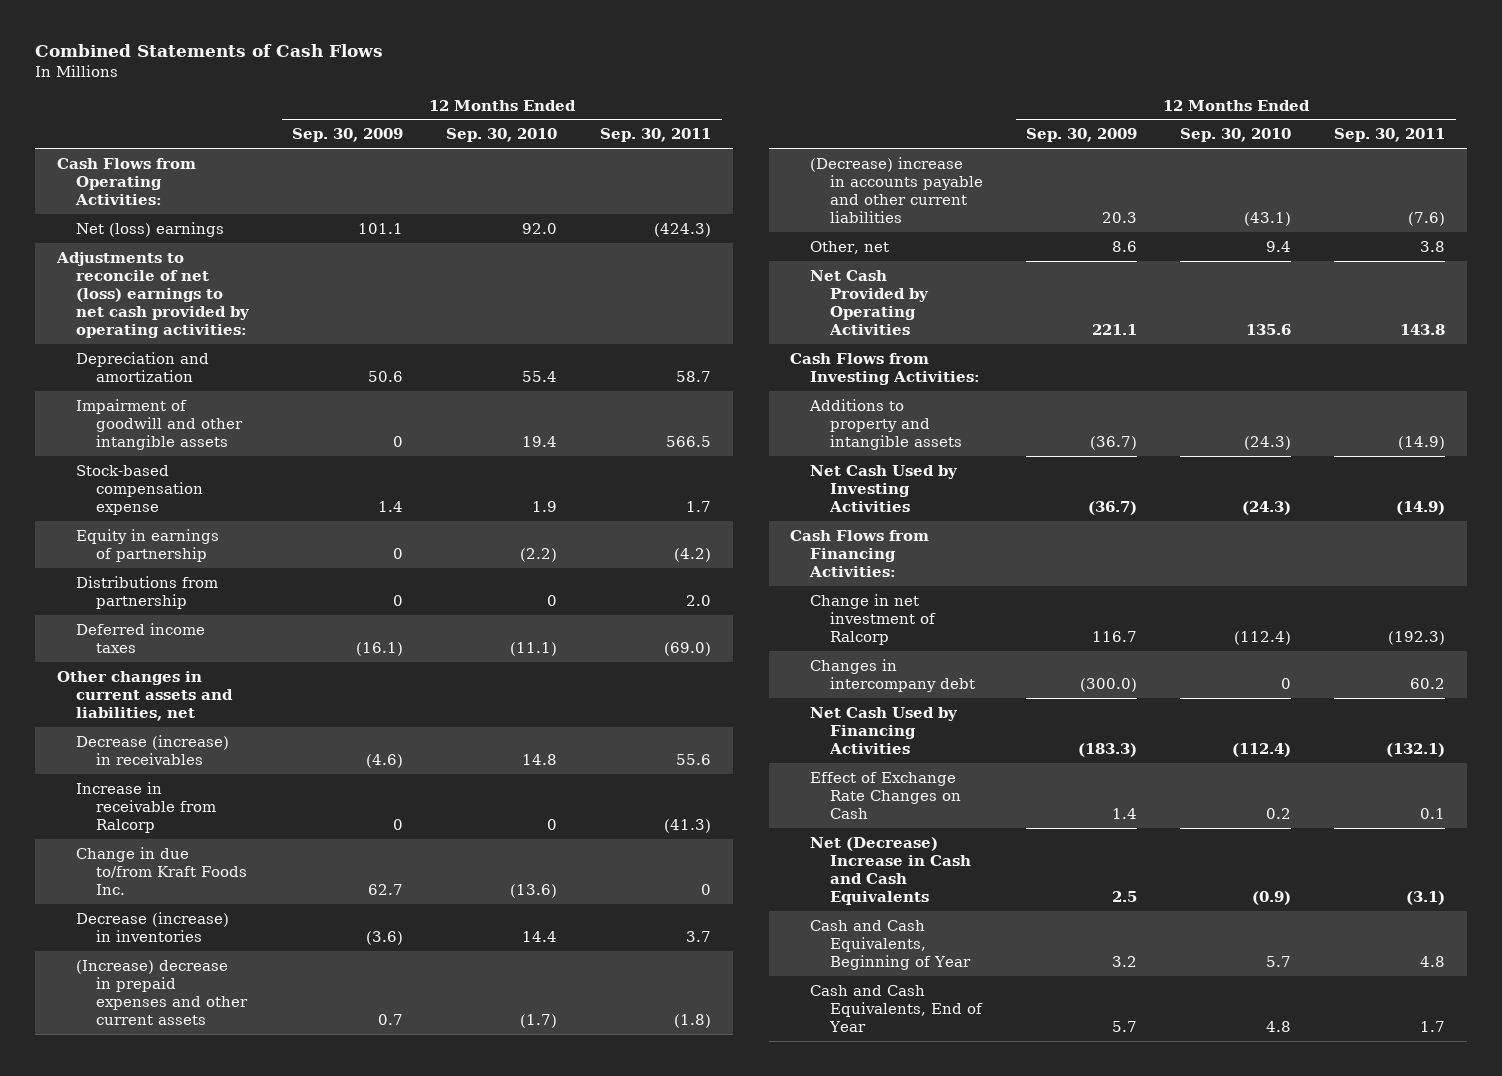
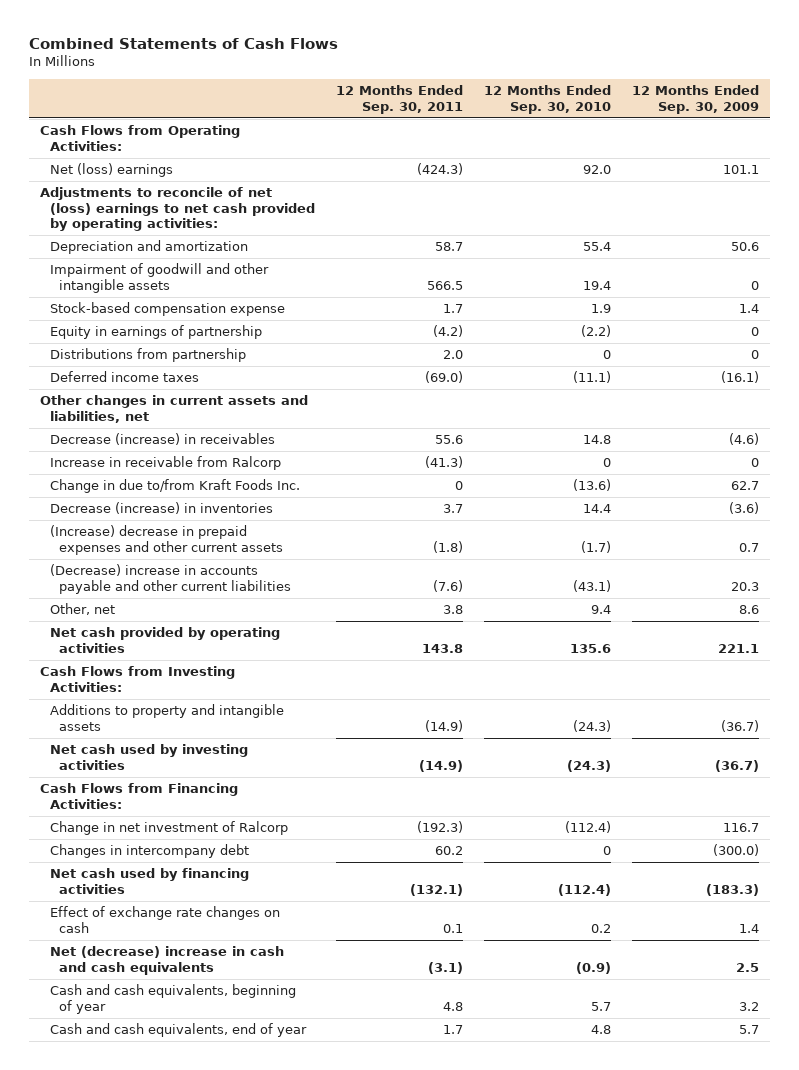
- | 12 Months Ended Sep. 30, 2009 | 12 Months Ended Sep. 30, 2010 | 12 Months Ended Sep. 30, 2011
+ | 12 Months Ended Sep. 30, 2011 | 12 Months Ended Sep. 30, 2010 | 12 Months Ended Sep. 30, 2009
- Net Cash Provided by Operating Activities | 221.1 | 135.6 | 143.8
+ Net cash provided by operating activities | 143.8 | 135.6 | 221.1
- Net Cash Used by Investing Activities | (36.7) | (24.3) | (14.9)
+ Net cash used by investing activities | (14.9) | (24.3) | (36.7)
- Net Cash Used by Financing Activities | (183.3) | (112.4) | (132.1)
- Effect of Exchange Rate Changes on Cash | 1.4 | 0.2 | 0.1
- Net (Decrease) Increase in Cash and Cash Equivalents | 2.5 | (0.9) | (3.1)
- Cash and Cash Equivalents, Beginning of Year | 3.2 | 5.7 | 4.8
- Cash and Cash Equivalents, End of Year | 5.7 | 4.8 | 1.7
+ Net cash used by financing activities | (132.1) | (112.4) | (183.3)
+ Effect of exchange rate changes on cash | 0.1 | 0.2 | 1.4
+ Net (decrease) increase in cash and cash equivalents | (3.1) | (0.9) | 2.5
+ Cash and cash equivalents, beginning of year | 4.8 | 5.7 | 3.2
+ Cash and cash equivalents, end of year | 1.7 | 4.8 | 5.7

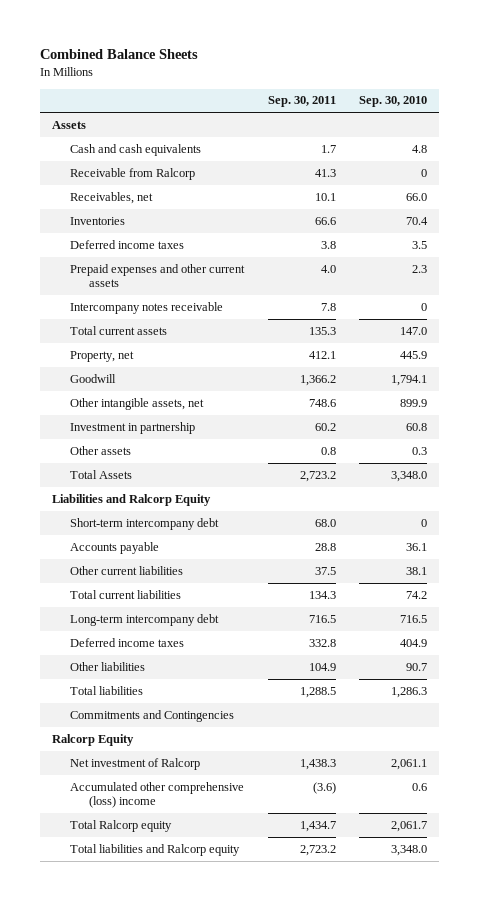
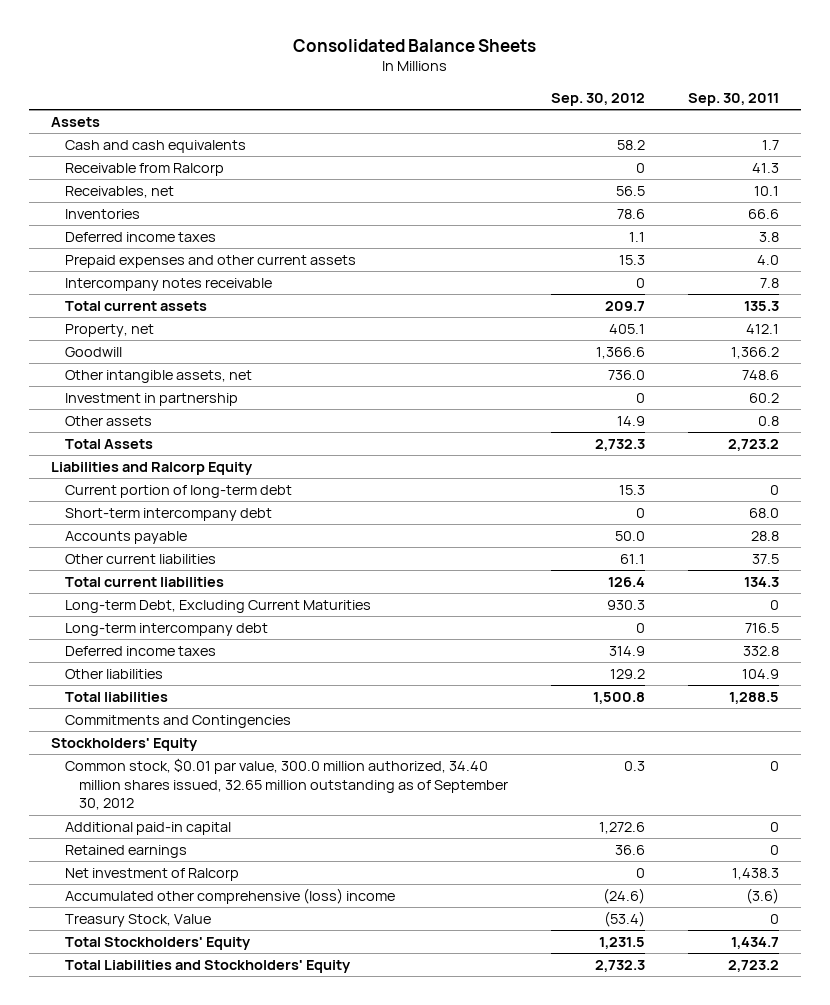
- Combined Balance Sheets
+ Consolidated Balance Sheets
- | Sep. 30, 2011 | Sep. 30, 2010
+ | Sep. 30, 2012 | Sep. 30, 2011
+ Current portion of long-term debt | 15.3 | 0
+ Long-term Debt, Excluding Current Maturities | 930.3 | 0
- Ralcorp Equity
+ Stockholders' Equity
+ Common stock, $0.01 par value, 300.0 million authorized, 34.40 million shares issued, 32.65 million outstanding as of September 30, 2012 | 0.3 | 0
+ Additional paid-in capital | 1,272.6 | 0
+ Retained earnings | 36.6 | 0
- Total Ralcorp equity | 1,434.7 | 2,061.7
- Total liabilities and Ralcorp equity | 2,723.2 | 3,348.0
+ Treasury Stock, Value | (53.4) | 0
+ Total Stockholders' Equity | 1,231.5 | 1,434.7
+ Total Liabilities and Stockholders' Equity | 2,732.3 | 2,723.2

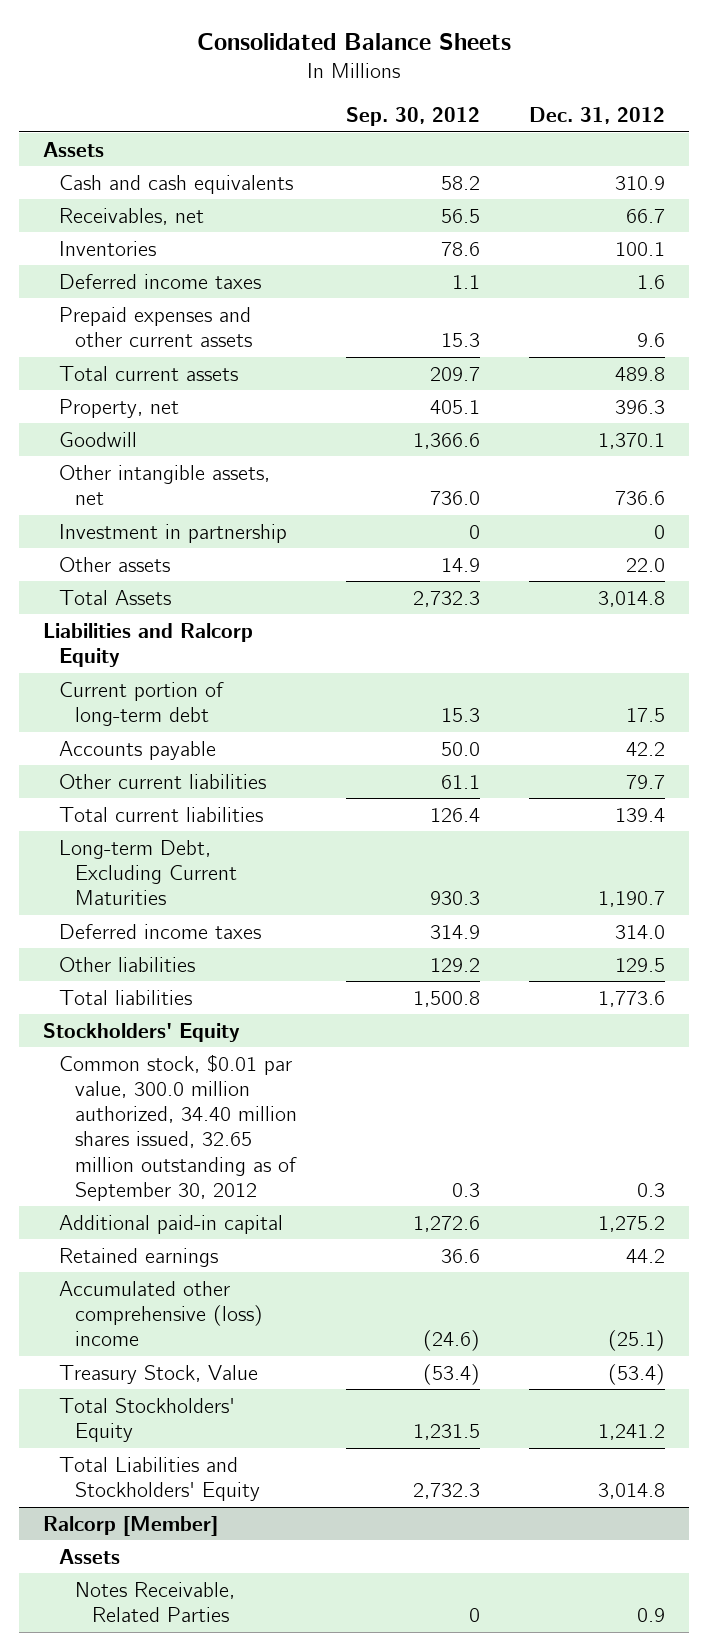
- | Sep. 30, 2012 | Sep. 30, 2011
+ | Sep. 30, 2012 | Dec. 31, 2012
- Receivable from Ralcorp | 0 | 41.3
- Intercompany notes receivable | 0 | 7.8
- Short-term intercompany debt | 0 | 68.0
- Long-term intercompany debt | 0 | 716.5
- Commitments and Contingencies
- Net investment of Ralcorp | 0 | 1,438.3
+ Ralcorp [Member]
+ Assets
+ Notes Receivable, Related Parties | 0 | 0.9

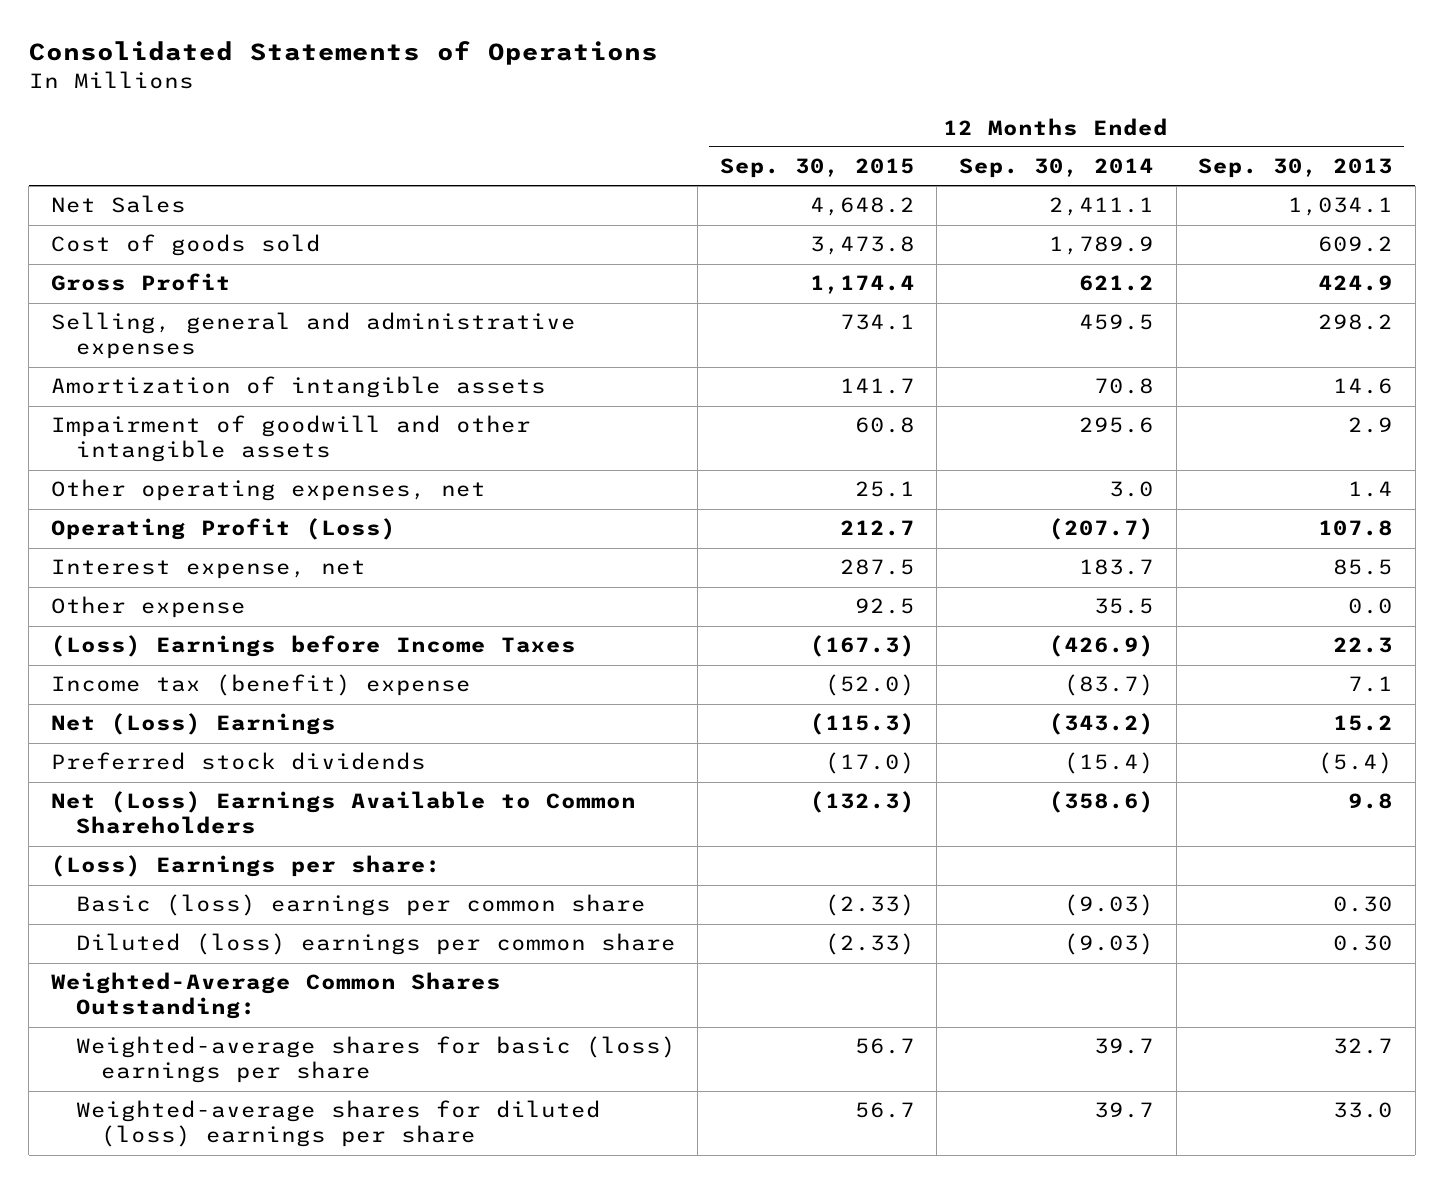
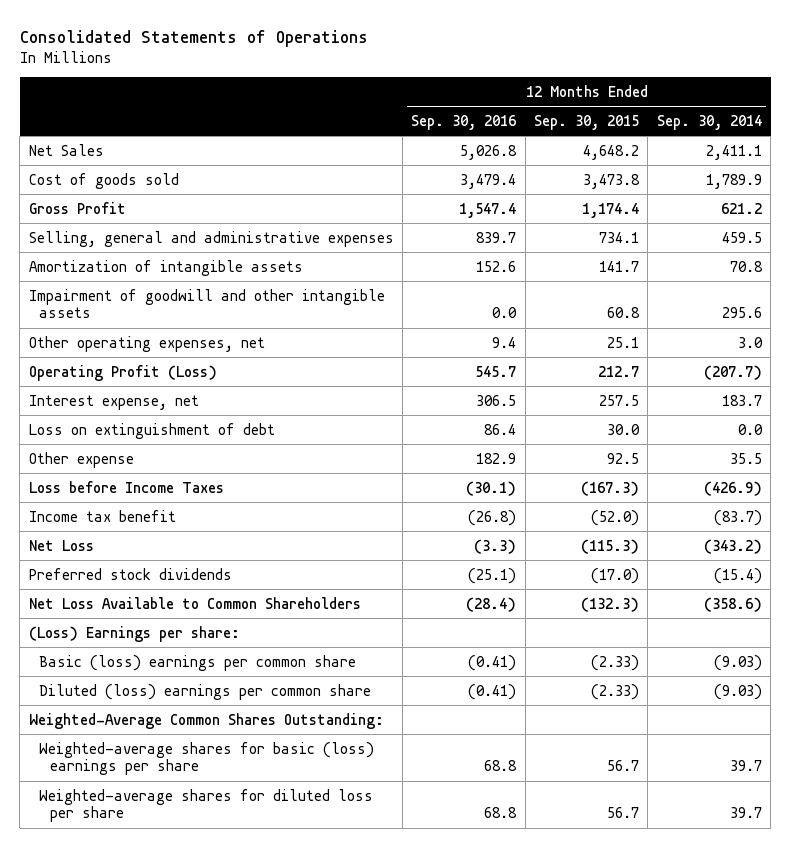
- | 12 Months Ended Sep. 30, 2015 | 12 Months Ended Sep. 30, 2014 | 12 Months Ended Sep. 30, 2013
+ | 12 Months Ended Sep. 30, 2016 | 12 Months Ended Sep. 30, 2015 | 12 Months Ended Sep. 30, 2014
- Interest expense, net | 287.5 | 183.7 | 85.5
+ Interest expense, net | 306.5 | 257.5 | 183.7
+ Loss on extinguishment of debt | 86.4 | 30.0 | 0.0
- (Loss) Earnings before Income Taxes | (167.3) | (426.9) | 22.3
- Income tax (benefit) expense | (52.0) | (83.7) | 7.1
- Net (Loss) Earnings | (115.3) | (343.2) | 15.2
+ Loss before Income Taxes | (30.1) | (167.3) | (426.9)
+ Income tax benefit | (26.8) | (52.0) | (83.7)
+ Net Loss | (3.3) | (115.3) | (343.2)
- Net (Loss) Earnings Available to Common Shareholders | (132.3) | (358.6) | 9.8
+ Net Loss Available to Common Shareholders | (28.4) | (132.3) | (358.6)
- Weighted-average shares for diluted (loss) earnings per share | 56.7 | 39.7 | 33.0
+ Weighted-average shares for diluted loss per share | 68.8 | 56.7 | 39.7

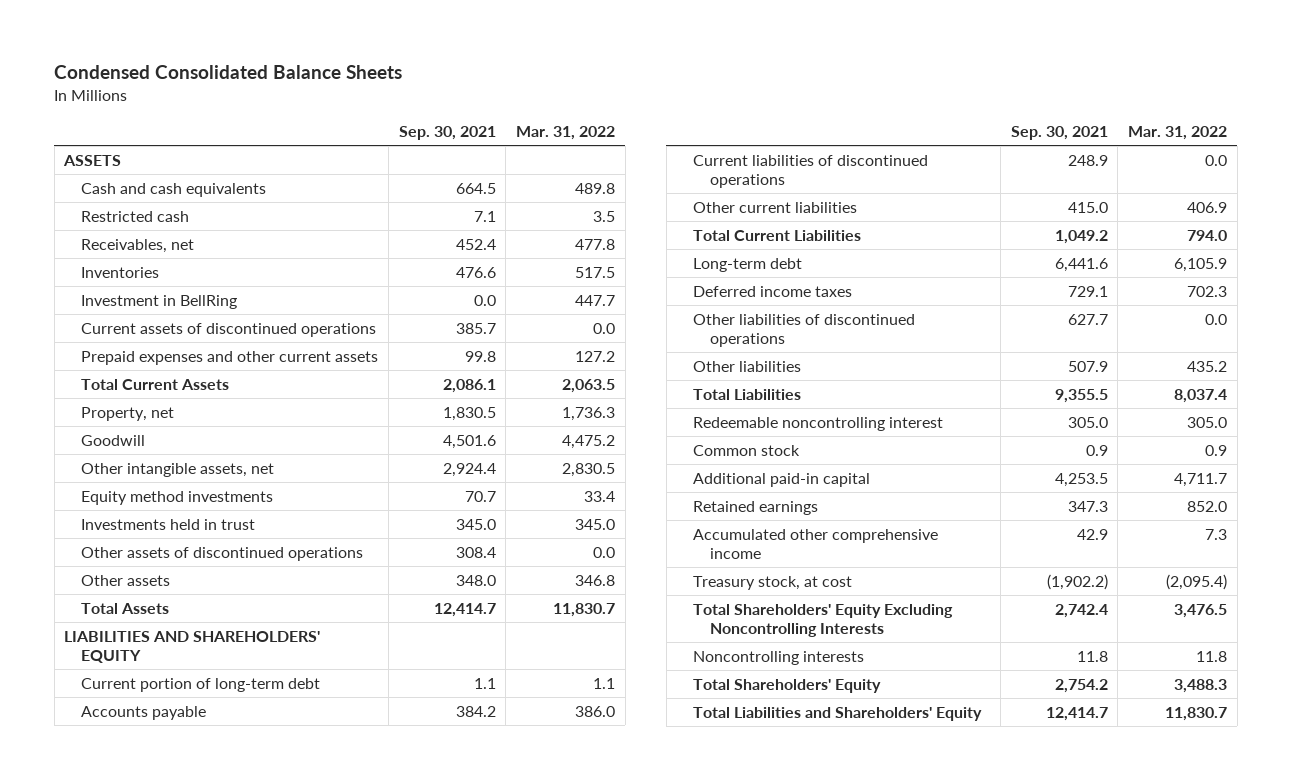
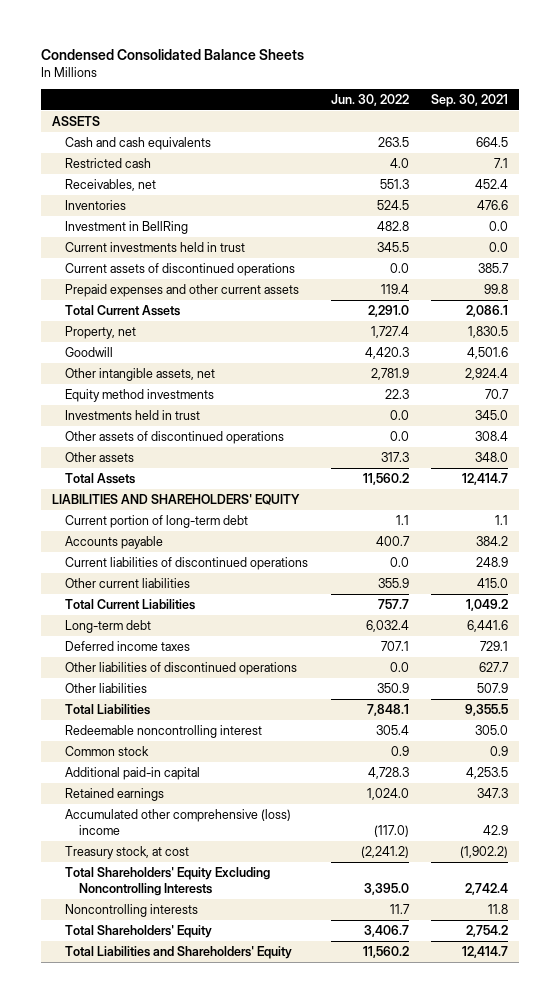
- | Sep. 30, 2021 | Mar. 31, 2022
+ | Jun. 30, 2022 | Sep. 30, 2021
+ Current investments held in trust | 345.5 | 0.0
- Accumulated other comprehensive income | 42.9 | 7.3
+ Accumulated other comprehensive (loss) income | (117.0) | 42.9

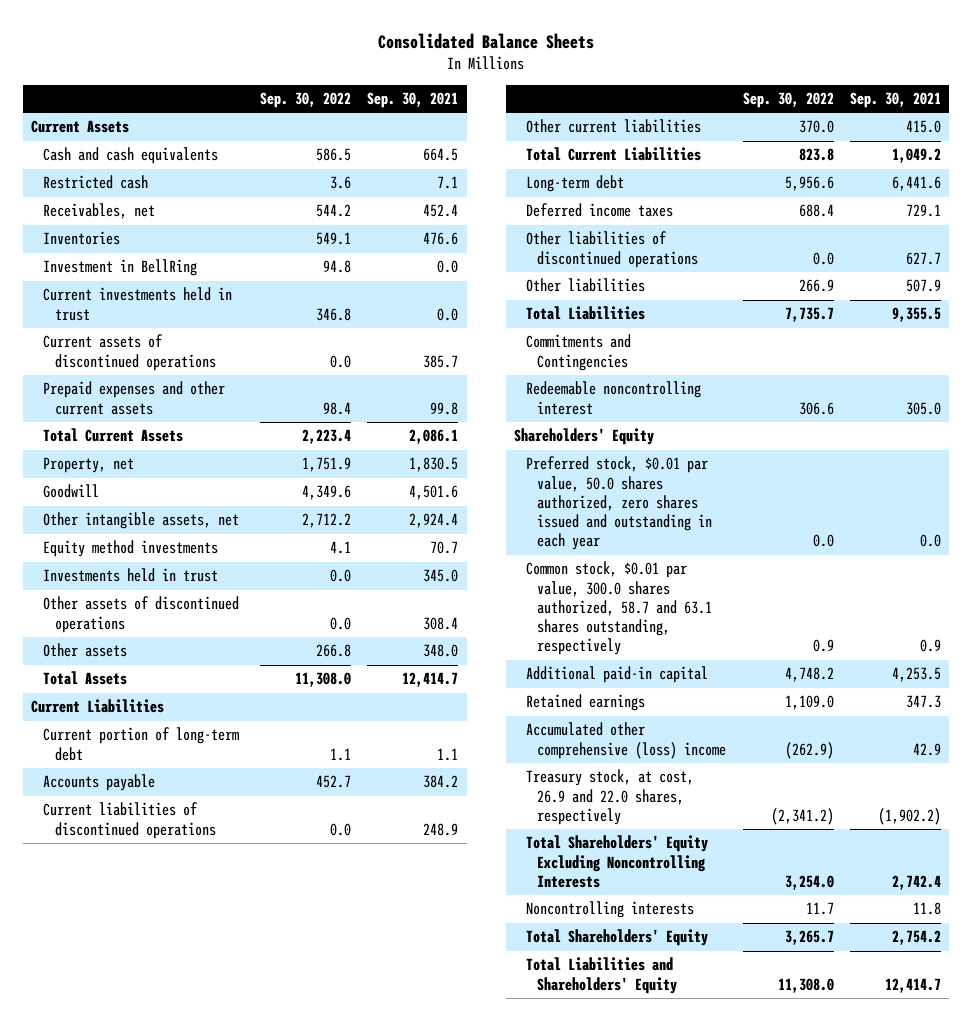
- Condensed Consolidated Balance Sheets
+ Consolidated Balance Sheets
- | Jun. 30, 2022 | Sep. 30, 2021
+ | Sep. 30, 2022 | Sep. 30, 2021
- ASSETS
+ Current Assets
- LIABILITIES AND SHAREHOLDERS' EQUITY
+ Current Liabilities
+ Commitments and Contingencies
- Common stock | 0.9 | 0.9
+ Shareholders' Equity
+ Preferred stock, $0.01 par value, 50.0 shares authorized, zero shares issued and outstanding in each year | 0.0 | 0.0
+ Common stock, $0.01 par value, 300.0 shares authorized, 58.7 and 63.1 shares outstanding, respectively | 0.9 | 0.9
- Treasury stock, at cost | (2,241.2) | (1,902.2)
+ Treasury stock, at cost, 26.9 and 22.0 shares, respectively | (2,341.2) | (1,902.2)

